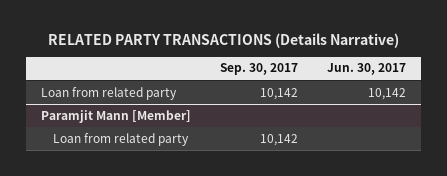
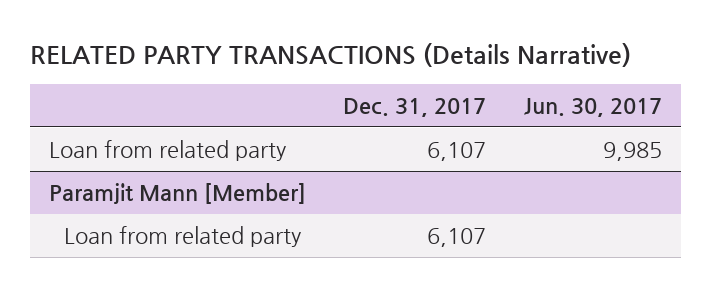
- | Sep. 30, 2017 | Jun. 30, 2017
+ | Dec. 31, 2017 | Jun. 30, 2017
- Loan from related party | 10,142 | 10,142
+ Loan from related party | 6,107 | 9,985

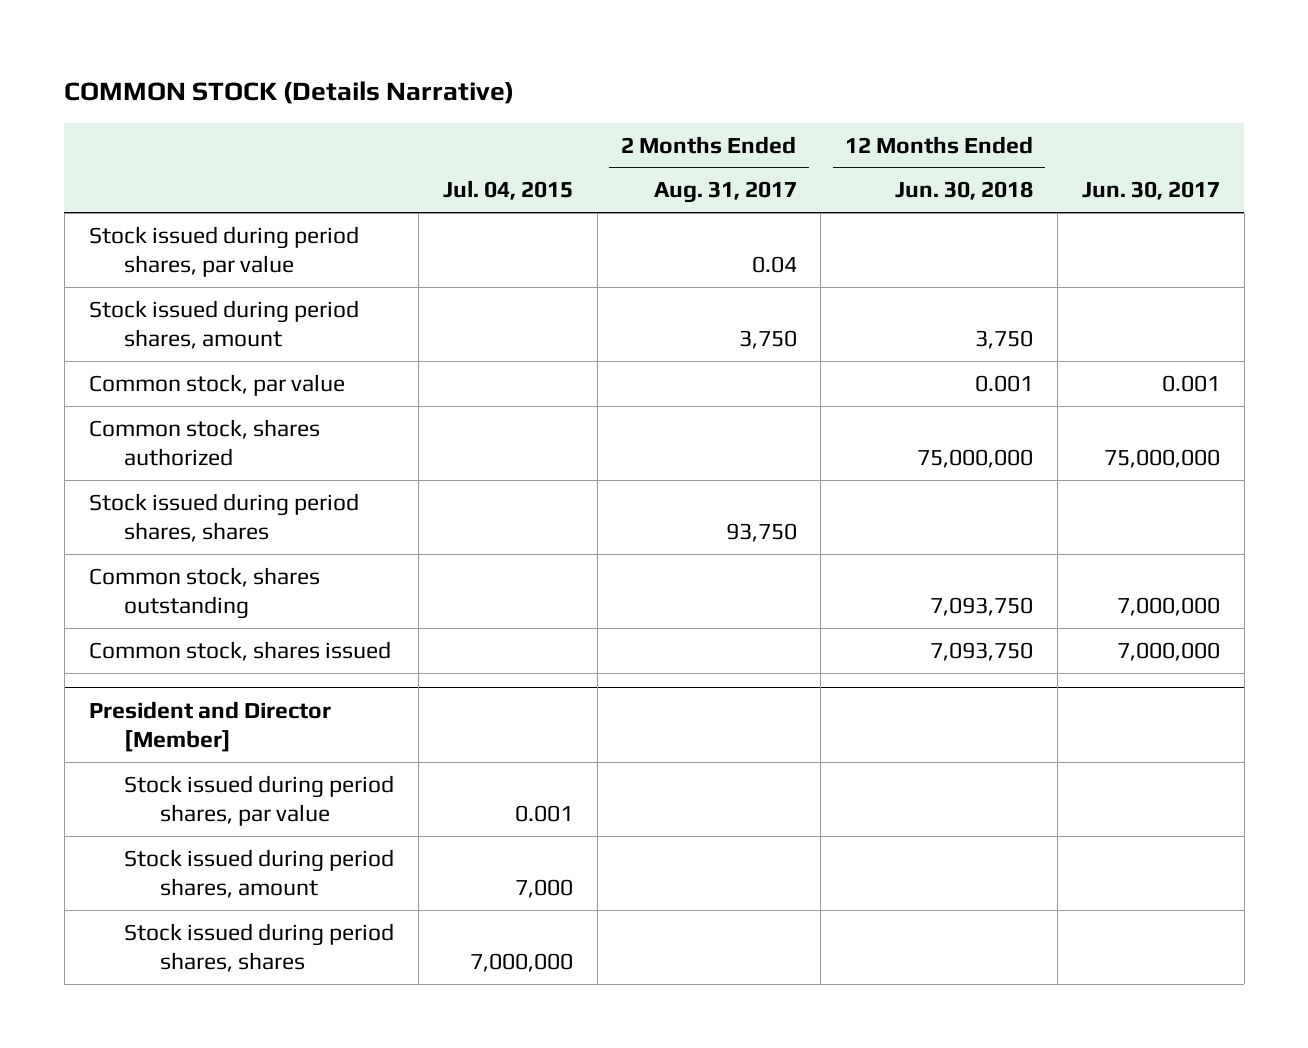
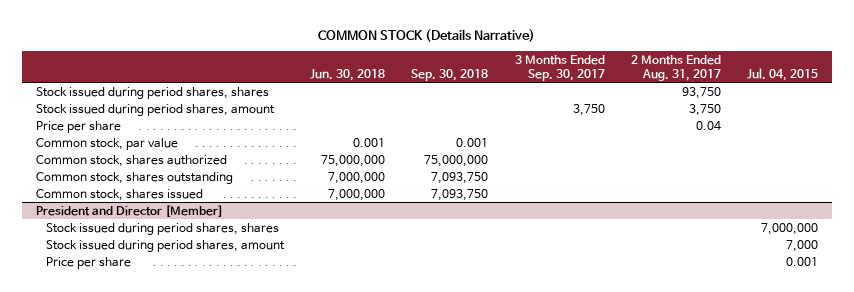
- | Jul. 04, 2015 | 2 Months Ended Aug. 31, 2017 | 12 Months Ended Jun. 30, 2018 | Jun. 30, 2017
+ | Jun. 30, 2018 | Sep. 30, 2018 | 3 Months Ended Sep. 30, 2017 | 2 Months Ended Aug. 31, 2017 | Jul. 04, 2015
- Stock issued during period shares, par value | | 0.04 | |
moved up: Stock issued during period shares, shares | | | | 93,750 |
+ Price per share | | | | 0.04 |
@ President and Director [Member]
- Stock issued during period shares, par value | 0.001 | | |
moved down: Stock issued during period shares, amount | | | | | 7,000
+ Price per share | | | | | 0.001

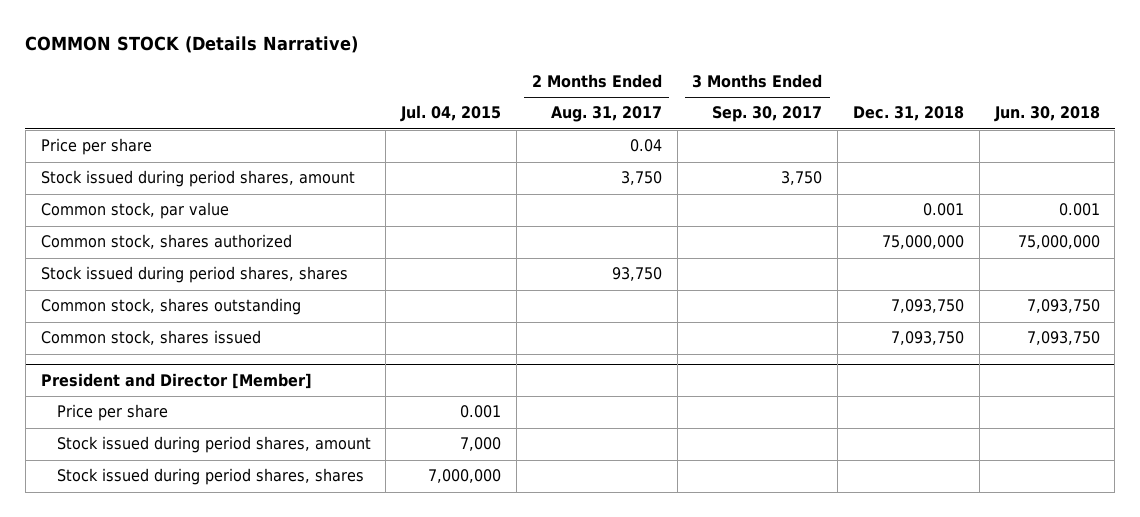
- | Jun. 30, 2018 | Sep. 30, 2018 | 3 Months Ended Sep. 30, 2017 | 2 Months Ended Aug. 31, 2017 | Jul. 04, 2015
+ | Jul. 04, 2015 | 2 Months Ended Aug. 31, 2017 | 3 Months Ended Sep. 30, 2017 | Dec. 31, 2018 | Jun. 30, 2018
moved down: Stock issued during period shares, amount | | 3,750 | 3,750 | |
- Common stock, shares outstanding | 7,000,000 | 7,093,750 | | |
- Common stock, shares issued | 7,000,000 | 7,093,750 | | |
moved down: Stock issued during period shares, shares | | 93,750 | | |
+ Common stock, shares outstanding | | | | 7,093,750 | 7,093,750
+ Common stock, shares issued | | | | 7,093,750 | 7,093,750
@ President and Director [Member]
moved down: Stock issued during period shares, amount | 7,000 | | | |
moved down: Stock issued during period shares, shares | 7,000,000 | | | |

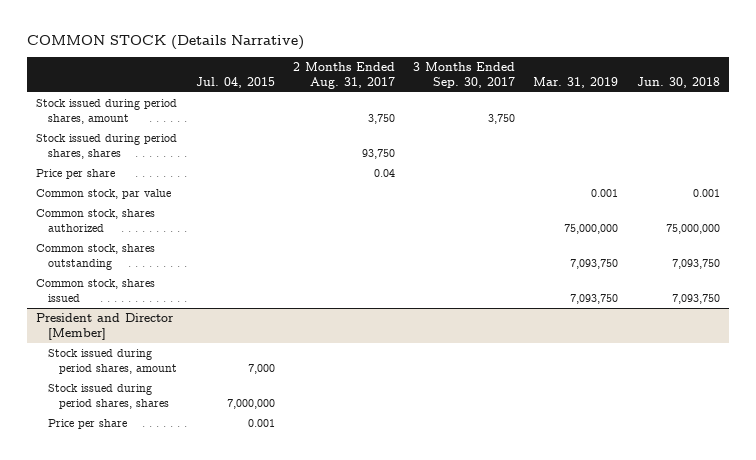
- | Jul. 04, 2015 | 2 Months Ended Aug. 31, 2017 | 3 Months Ended Sep. 30, 2017 | Dec. 31, 2018 | Jun. 30, 2018
+ | Jul. 04, 2015 | 2 Months Ended Aug. 31, 2017 | 3 Months Ended Sep. 30, 2017 | Mar. 31, 2019 | Jun. 30, 2018
moved up: Stock issued during period shares, shares | | 93,750 | | |
moved down: Price per share | | 0.04 | | |
@ President and Director [Member]
moved down: Price per share | 0.001 | | | |

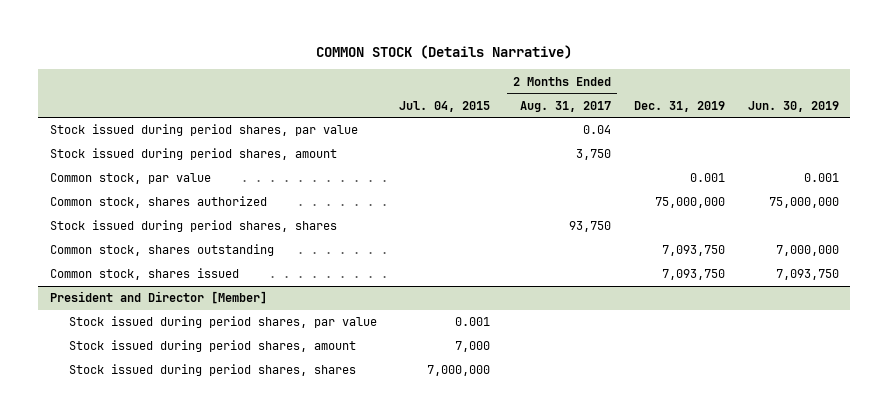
- | Jul. 04, 2015 | 2 Months Ended Aug. 31, 2017 | 3 Months Ended Sep. 30, 2017 | Mar. 31, 2019 | Jun. 30, 2018
+ | Jul. 04, 2015 | 2 Months Ended Aug. 31, 2017 | Dec. 31, 2019 | Jun. 30, 2019
+ Stock issued during period shares, par value | | 0.04 | |
- Price per share | | 0.04 | | |
moved down: Stock issued during period shares, shares | | 93,750 | |
@ President and Director [Member]
+ Stock issued during period shares, par value | 0.001 | | |
- Price per share | 0.001 | | | |

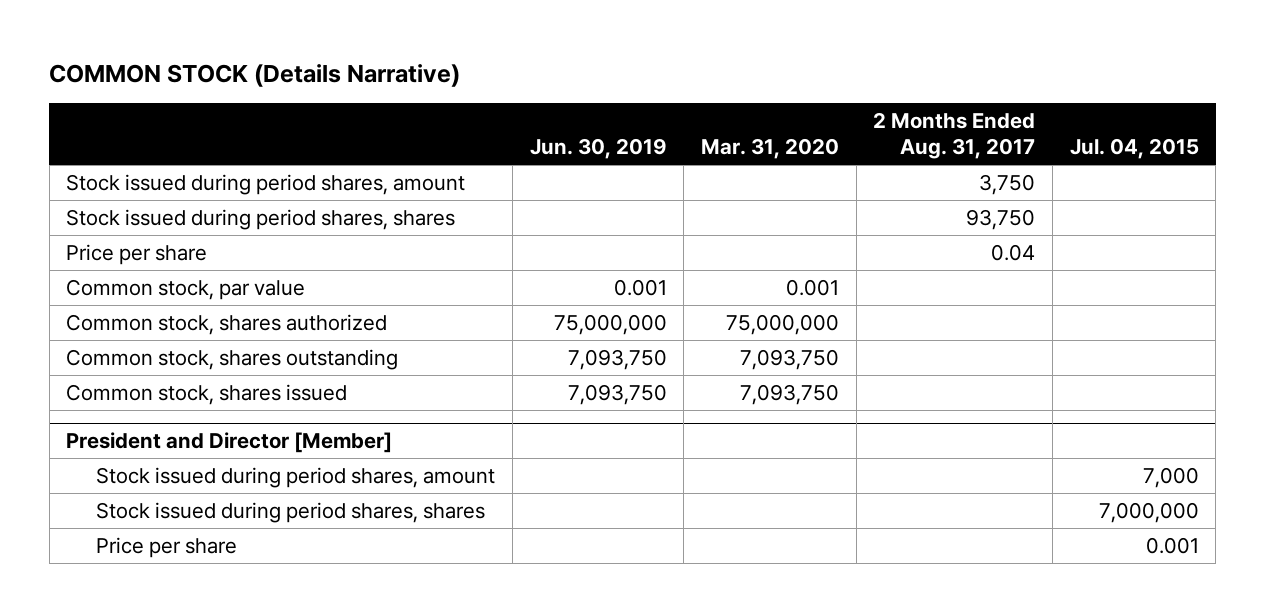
- | Jul. 04, 2015 | 2 Months Ended Aug. 31, 2017 | Dec. 31, 2019 | Jun. 30, 2019
+ | Jun. 30, 2019 | Mar. 31, 2020 | 2 Months Ended Aug. 31, 2017 | Jul. 04, 2015
- Stock issued during period shares, par value | | 0.04 | |
moved up: Stock issued during period shares, shares | | | 93,750 |
+ Price per share | | | 0.04 |
- Common stock, shares outstanding | | | 7,093,750 | 7,000,000
+ Common stock, shares outstanding | 7,093,750 | 7,093,750 | |
@ President and Director [Member]
- Stock issued during period shares, par value | 0.001 | | |
+ Price per share | | | | 0.001

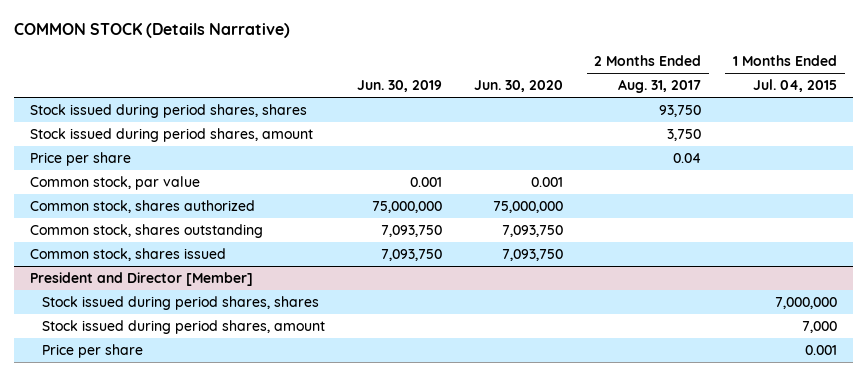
- | Jun. 30, 2019 | Mar. 31, 2020 | 2 Months Ended Aug. 31, 2017 | Jul. 04, 2015
+ | Jun. 30, 2019 | Jun. 30, 2020 | 2 Months Ended Aug. 31, 2017 | 1 Months Ended Jul. 04, 2015
moved down: Stock issued during period shares, amount | | | 3,750 |
@ President and Director [Member]
moved down: Stock issued during period shares, amount | | | | 7,000

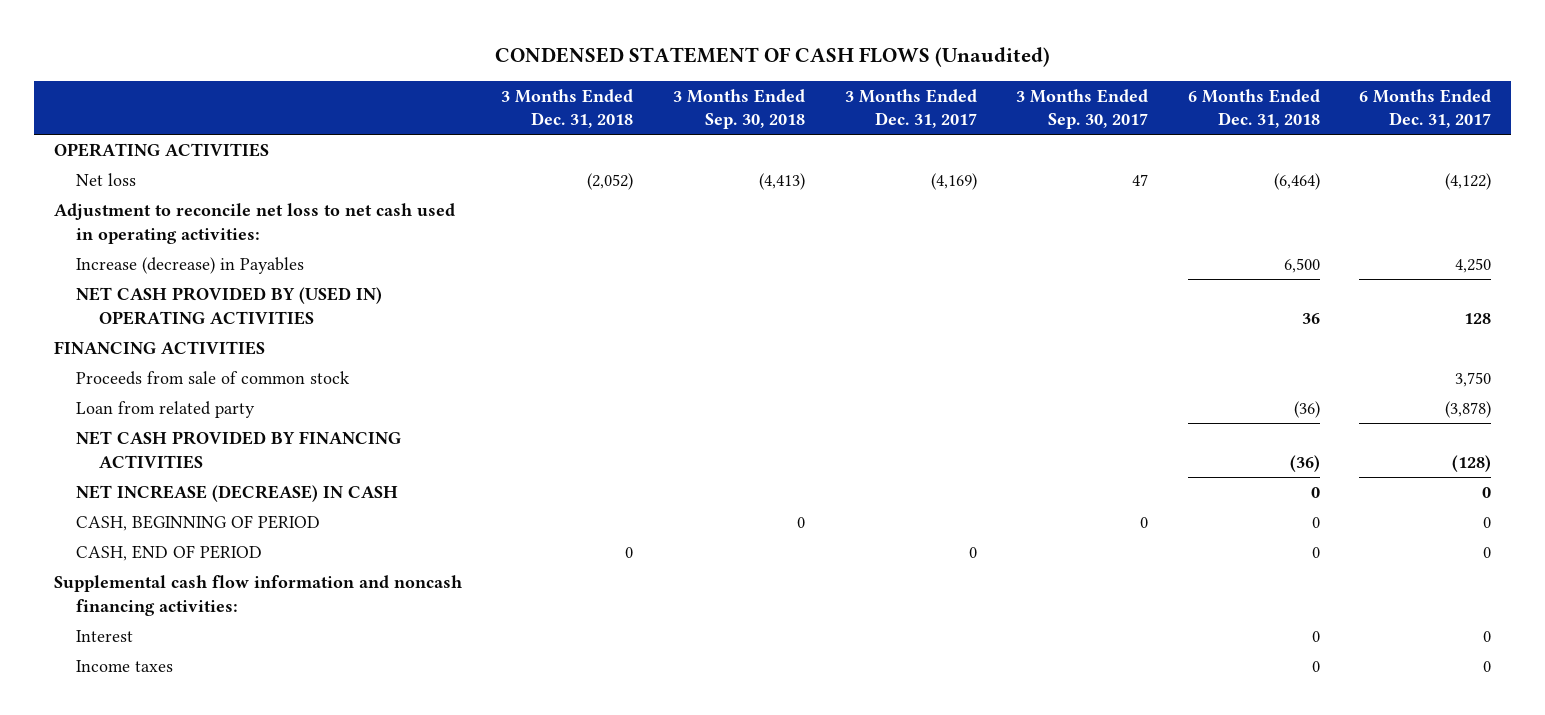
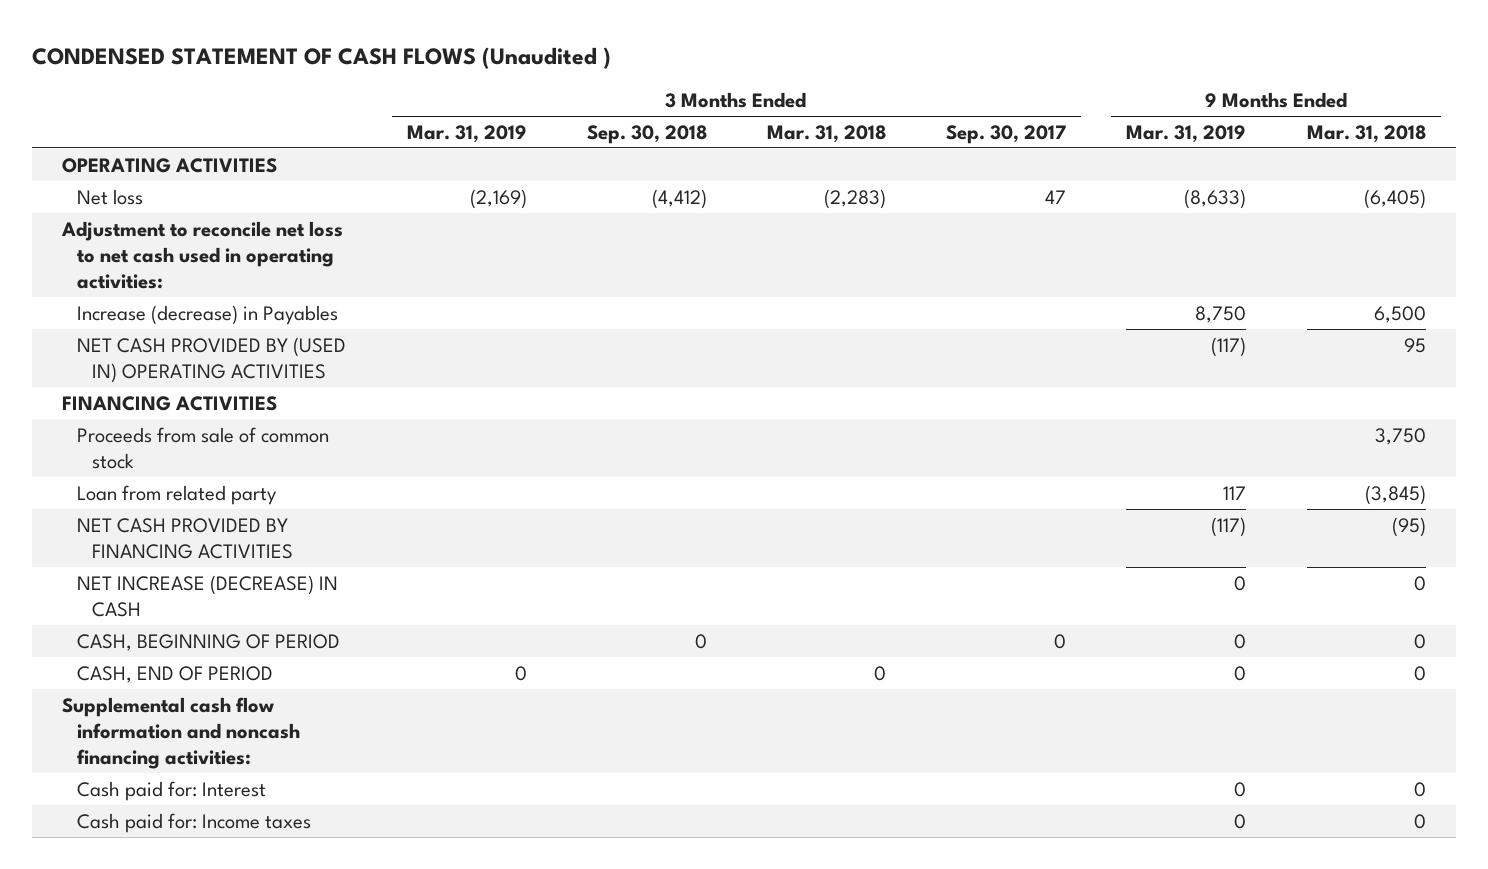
- CONDENSED STATEMENT OF CASH FLOWS (Unaudited)
+ CONDENSED STATEMENT OF CASH FLOWS (Unaudited )
- | 3 Months Ended Dec. 31, 2018 | 3 Months Ended Sep. 30, 2018 | 3 Months Ended Dec. 31, 2017 | 3 Months Ended Sep. 30, 2017 | 6 Months Ended Dec. 31, 2018 | 6 Months Ended Dec. 31, 2017
+ | 3 Months Ended Mar. 31, 2019 | 3 Months Ended Sep. 30, 2018 | 3 Months Ended Mar. 31, 2018 | 3 Months Ended Sep. 30, 2017 | 9 Months Ended Mar. 31, 2019 | 9 Months Ended Mar. 31, 2018
- Net loss | (2,052) | (4,413) | (4,169) | 47 | (6,464) | (4,122)
+ Net loss | (2,169) | (4,412) | (2,283) | 47 | (8,633) | (6,405)
- Interest | | | | | 0 | 0
- Income taxes | | | | | 0 | 0
+ Cash paid for: Interest | | | | | 0 | 0
+ Cash paid for: Income taxes | | | | | 0 | 0

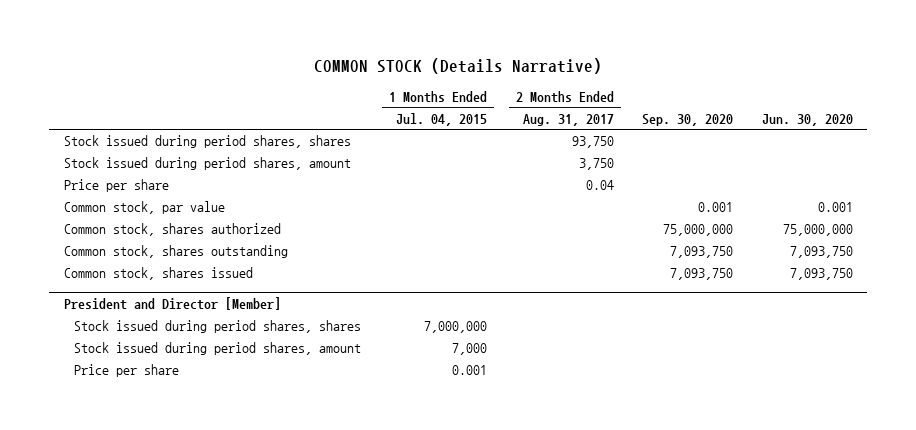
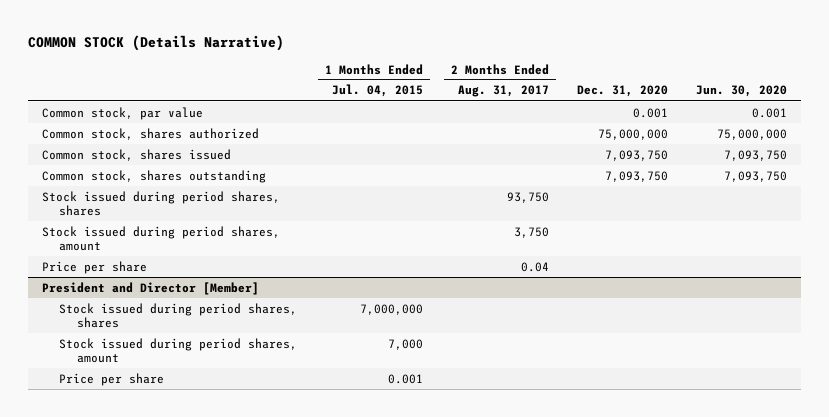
- | 1 Months Ended Jul. 04, 2015 | 2 Months Ended Aug. 31, 2017 | Sep. 30, 2020 | Jun. 30, 2020
+ | 1 Months Ended Jul. 04, 2015 | 2 Months Ended Aug. 31, 2017 | Dec. 31, 2020 | Jun. 30, 2020
moved down: Common stock, shares outstanding | | | 7,093,750 | 7,093,750
moved down: Stock issued during period shares, shares | | 93,750 | |
moved down: Stock issued during period shares, amount | | 3,750 | |
moved down: Price per share | | 0.04 | |

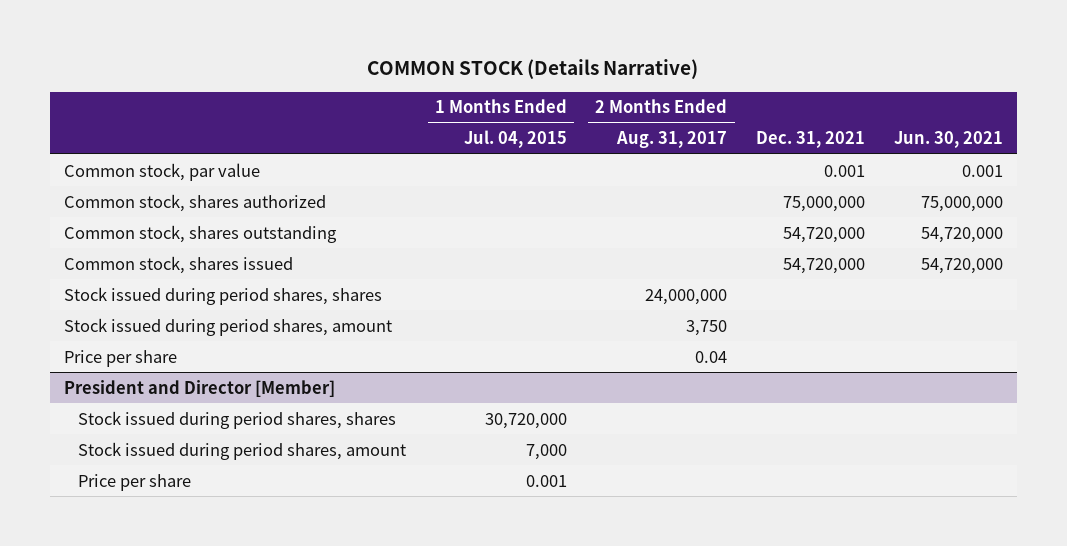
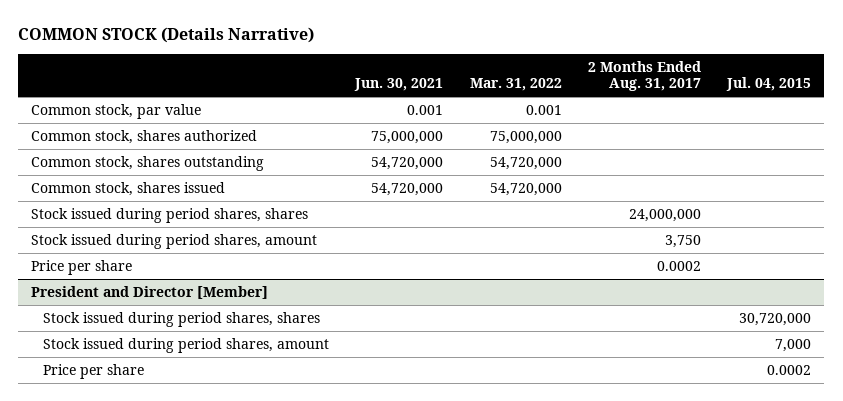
- | 1 Months Ended Jul. 04, 2015 | 2 Months Ended Aug. 31, 2017 | Dec. 31, 2021 | Jun. 30, 2021
+ | Jun. 30, 2021 | Mar. 31, 2022 | 2 Months Ended Aug. 31, 2017 | Jul. 04, 2015
- Price per share | | 0.04 | |
+ Price per share | | | 0.0002 |

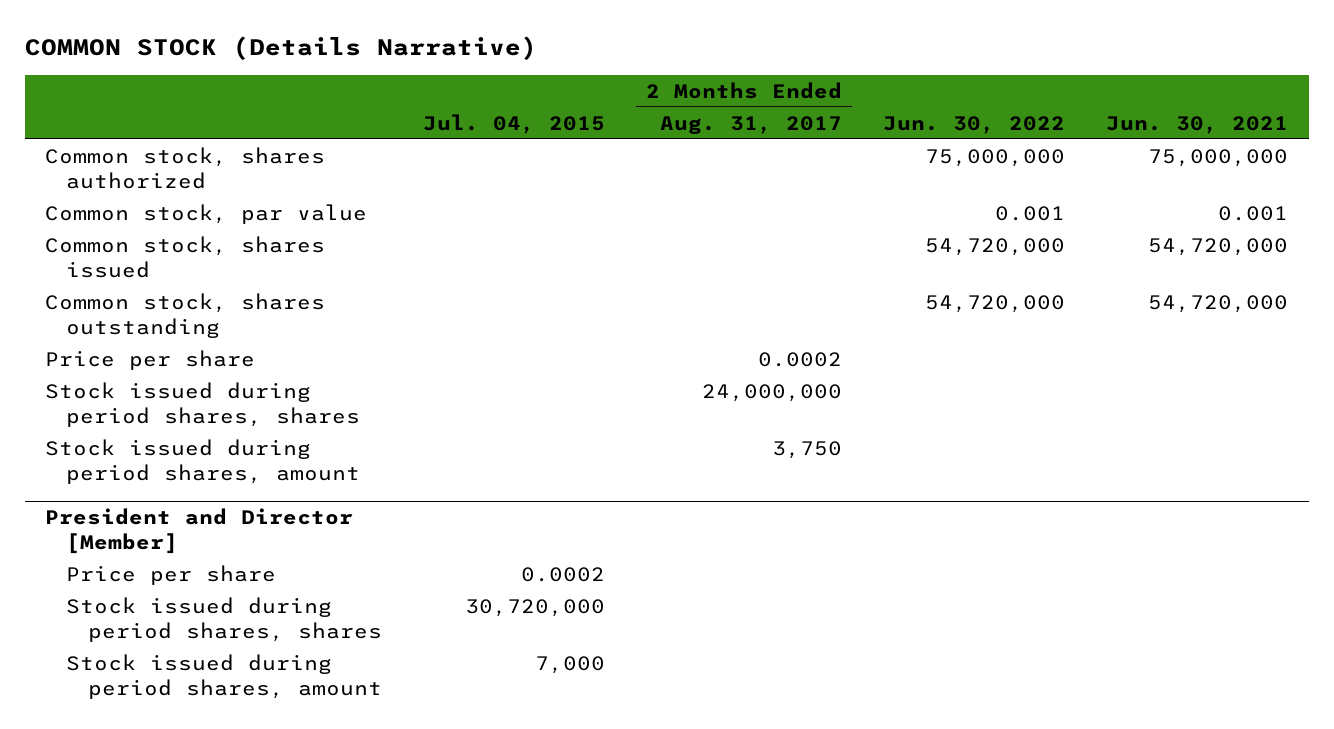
- | Jun. 30, 2021 | Mar. 31, 2022 | 2 Months Ended Aug. 31, 2017 | Jul. 04, 2015
+ | Jul. 04, 2015 | 2 Months Ended Aug. 31, 2017 | Jun. 30, 2022 | Jun. 30, 2021
moved down: Common stock, par value | | | 0.001 | 0.001
moved down: Common stock, shares outstanding | | | 54,720,000 | 54,720,000
moved up: Price per share | | 0.0002 | |
@ President and Director [Member]
moved up: Price per share | 0.0002 | | |

